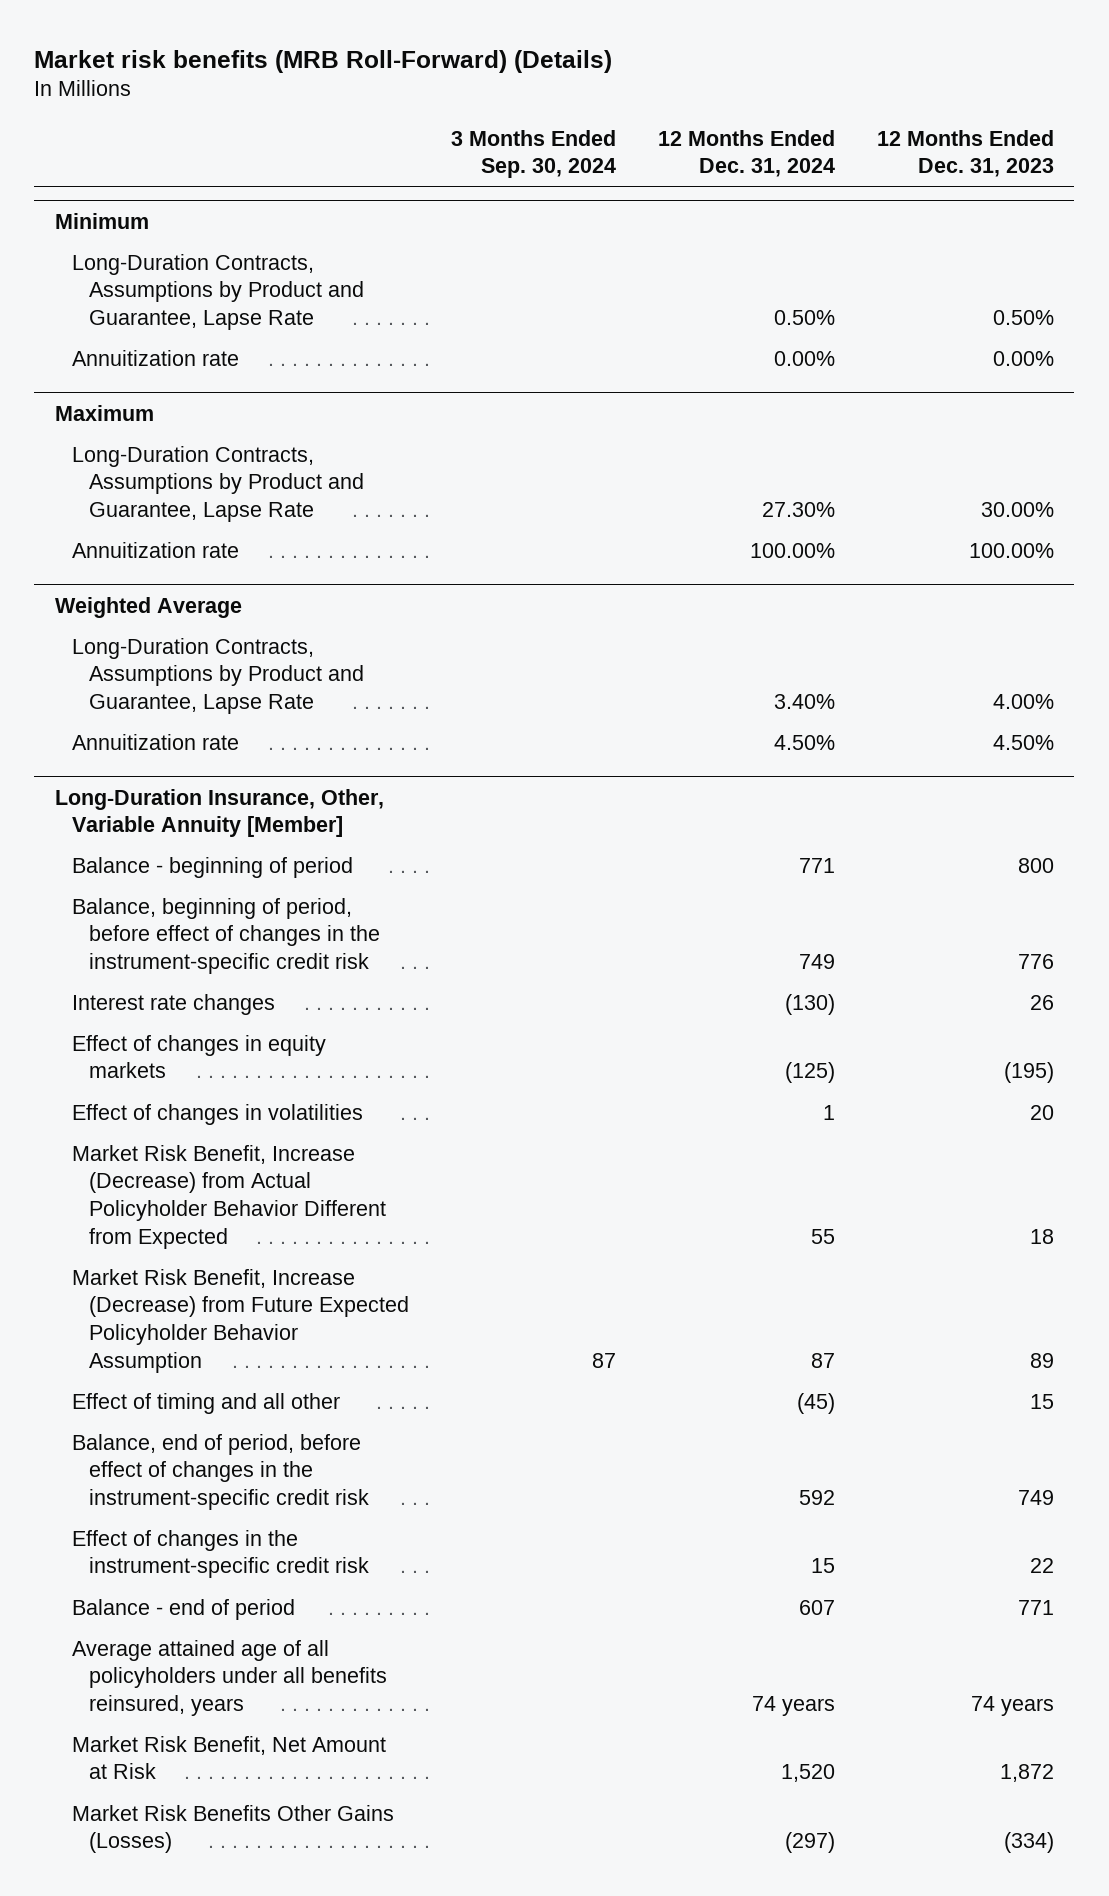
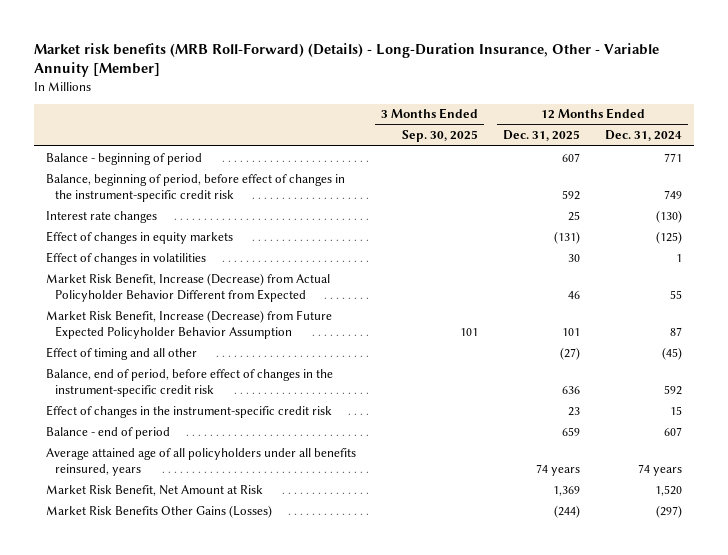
- Market risk benefits (MRB Roll-Forward) (Details)
+ Market risk benefits (MRB Roll-Forward) (Details) - Long-Duration Insurance, Other - Variable Annuity [Member]
- | 3 Months Ended Sep. 30, 2024 | 12 Months Ended Dec. 31, 2024 | 12 Months Ended Dec. 31, 2023
+ | 3 Months Ended Sep. 30, 2025 | 12 Months Ended Dec. 31, 2025 | 12 Months Ended Dec. 31, 2024
- Minimum
- Long-Duration Contracts, Assumptions by Product and Guarantee, Lapse Rate | | 0.50% | 0.50%
- Annuitization rate | | 0.00% | 0.00%
- Maximum
- Long-Duration Contracts, Assumptions by Product and Guarantee, Lapse Rate | | 27.30% | 30.00%
- Annuitization rate | | 100.00% | 100.00%
- Weighted Average
- Long-Duration Contracts, Assumptions by Product and Guarantee, Lapse Rate | | 3.40% | 4.00%
- Annuitization rate | | 4.50% | 4.50%
- Long-Duration Insurance, Other, Variable Annuity [Member]

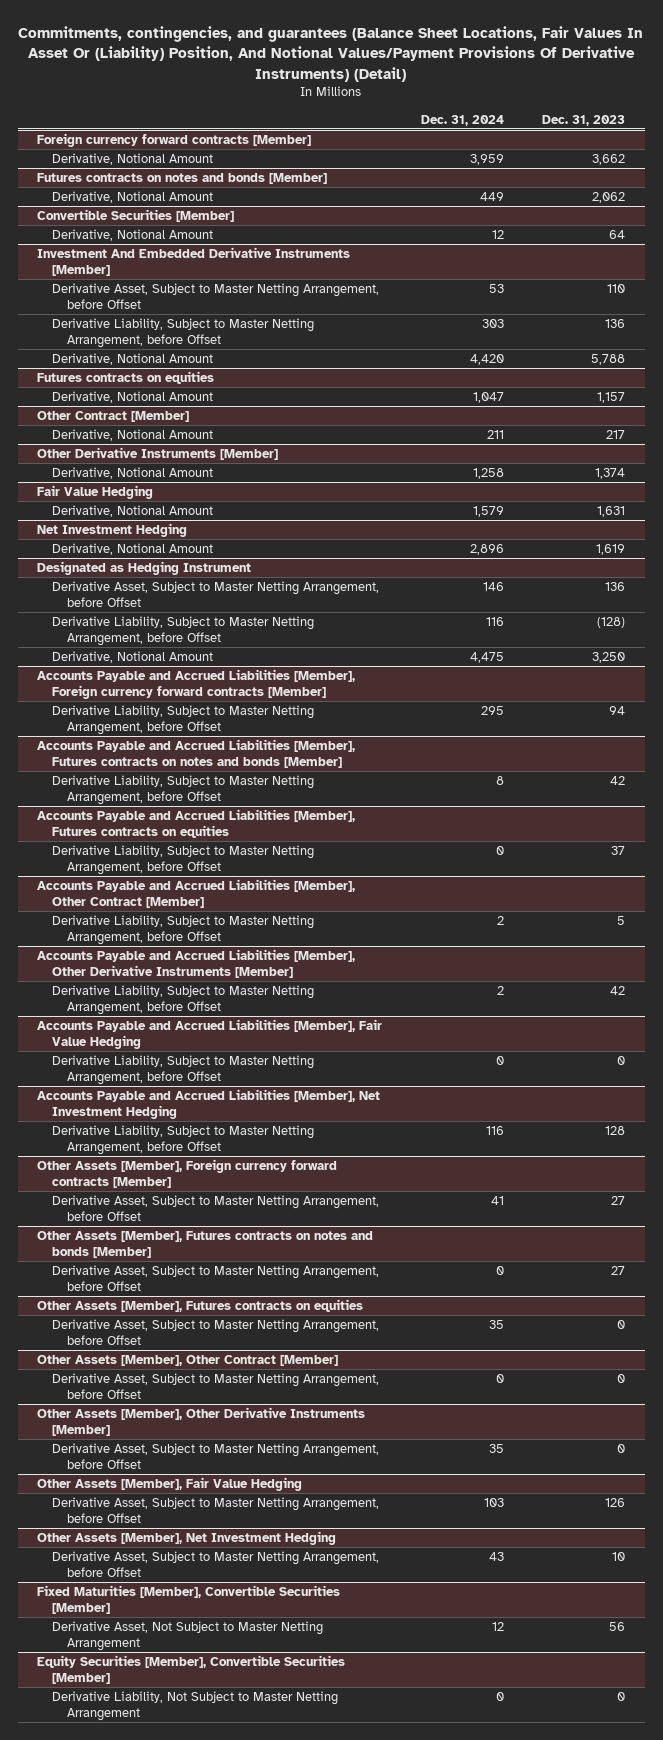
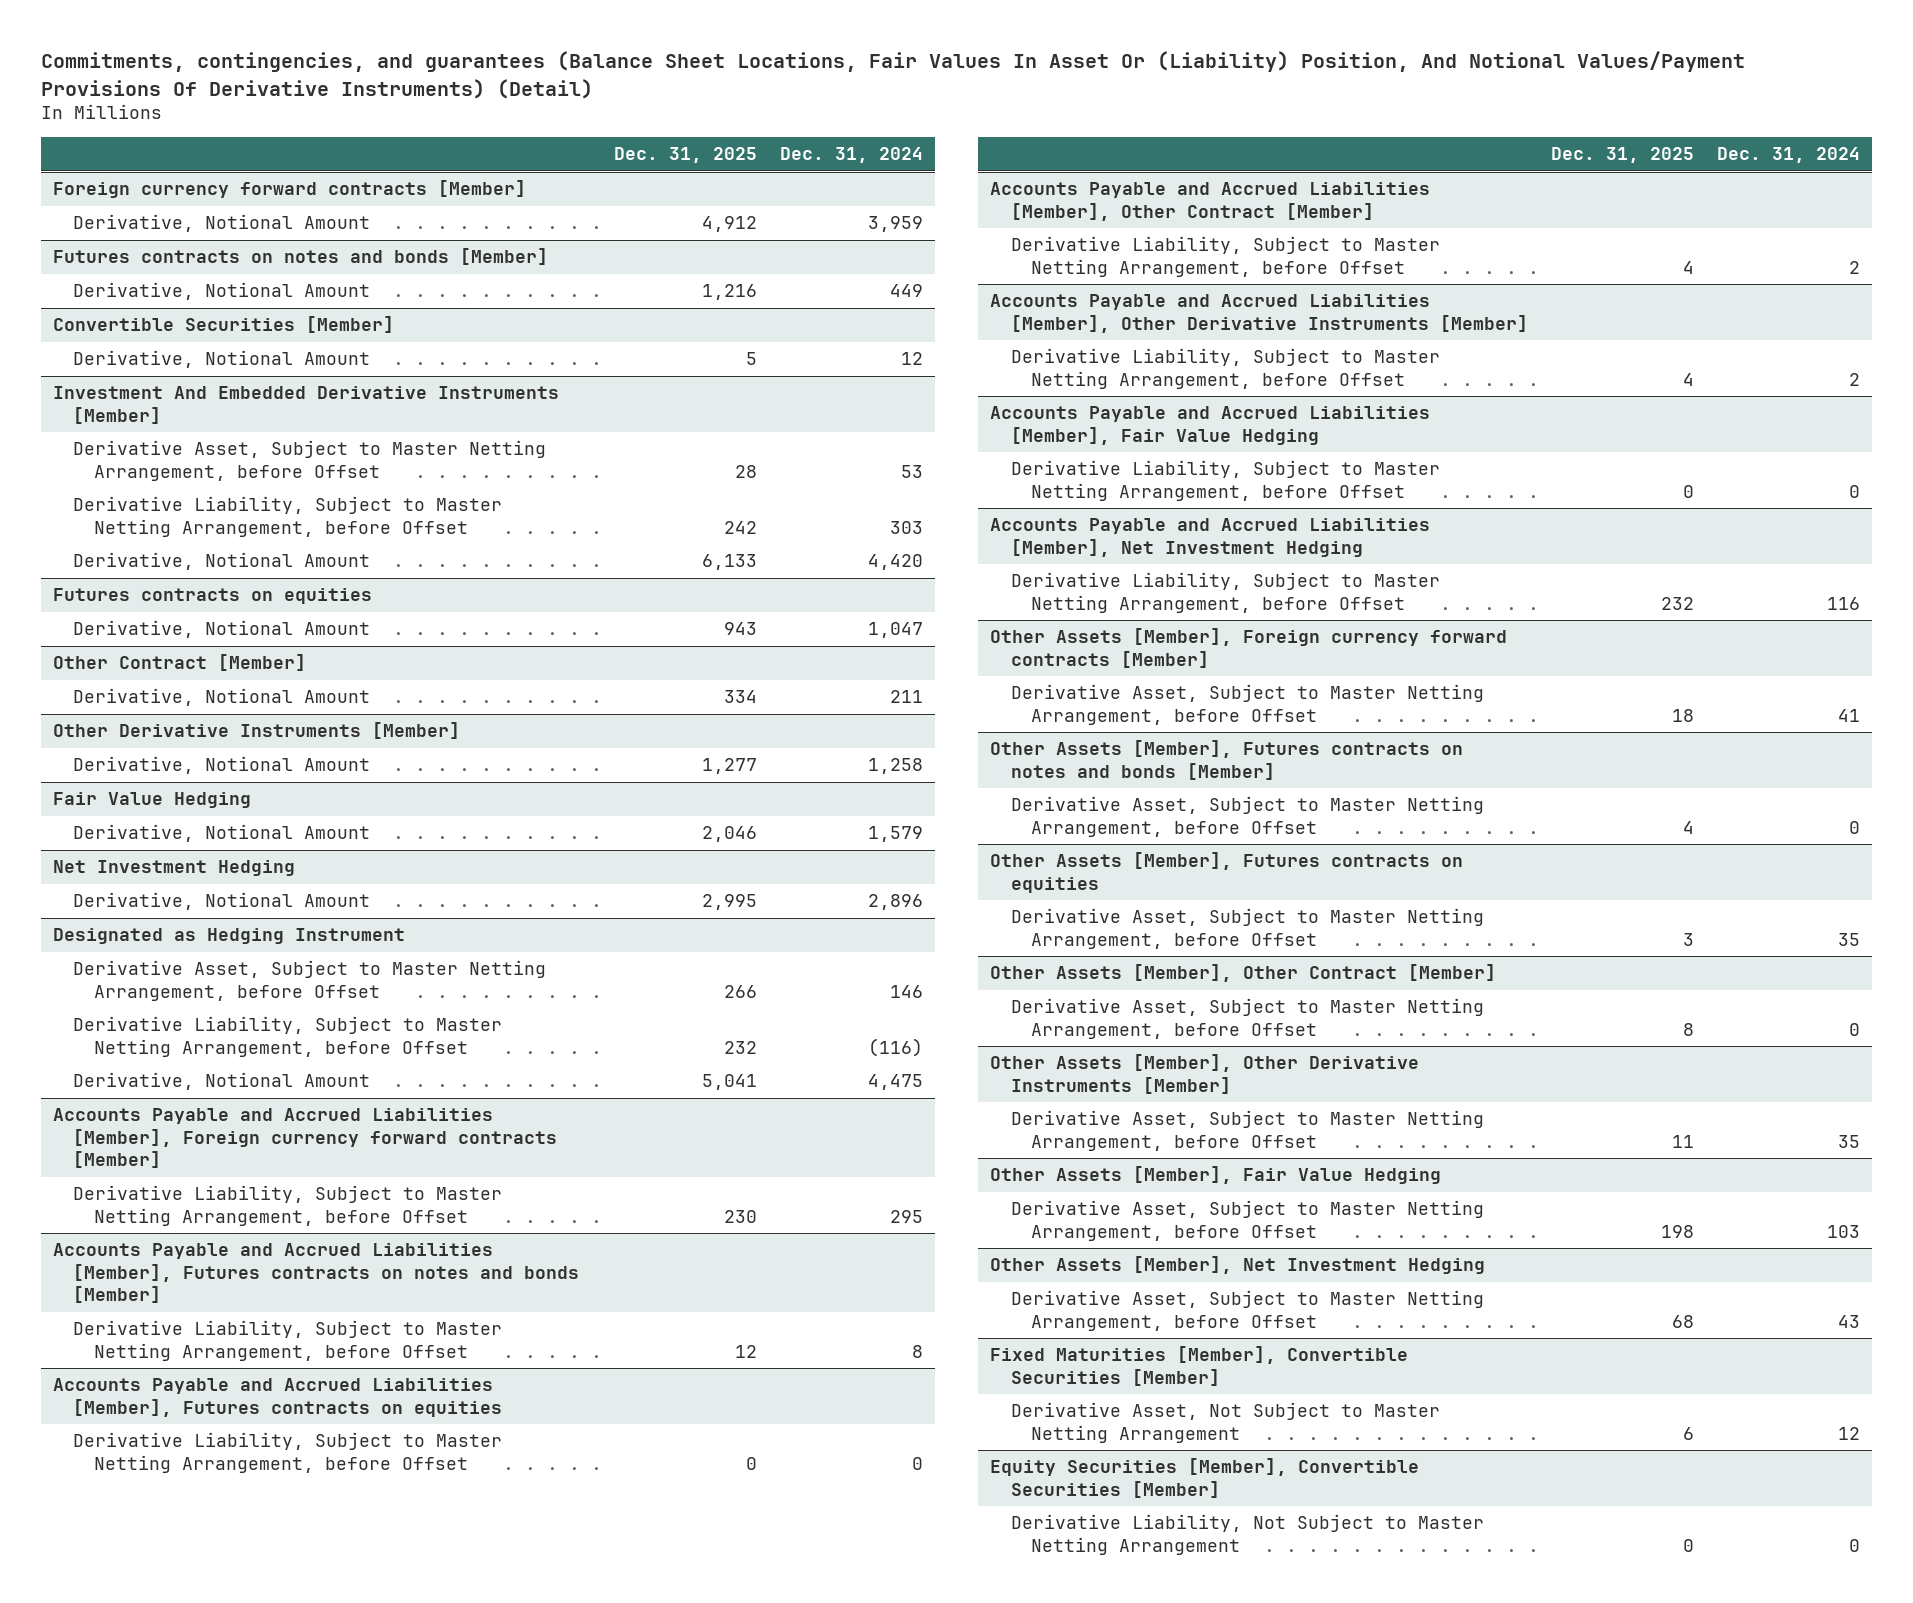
- | Dec. 31, 2024 | Dec. 31, 2023
+ | Dec. 31, 2025 | Dec. 31, 2024
@ Designated as Hedging Instrument
- Derivative Liability, Subject to Master Netting Arrangement, before Offset | 116 | (128)
+ Derivative Liability, Subject to Master Netting Arrangement, before Offset | 232 | (116)

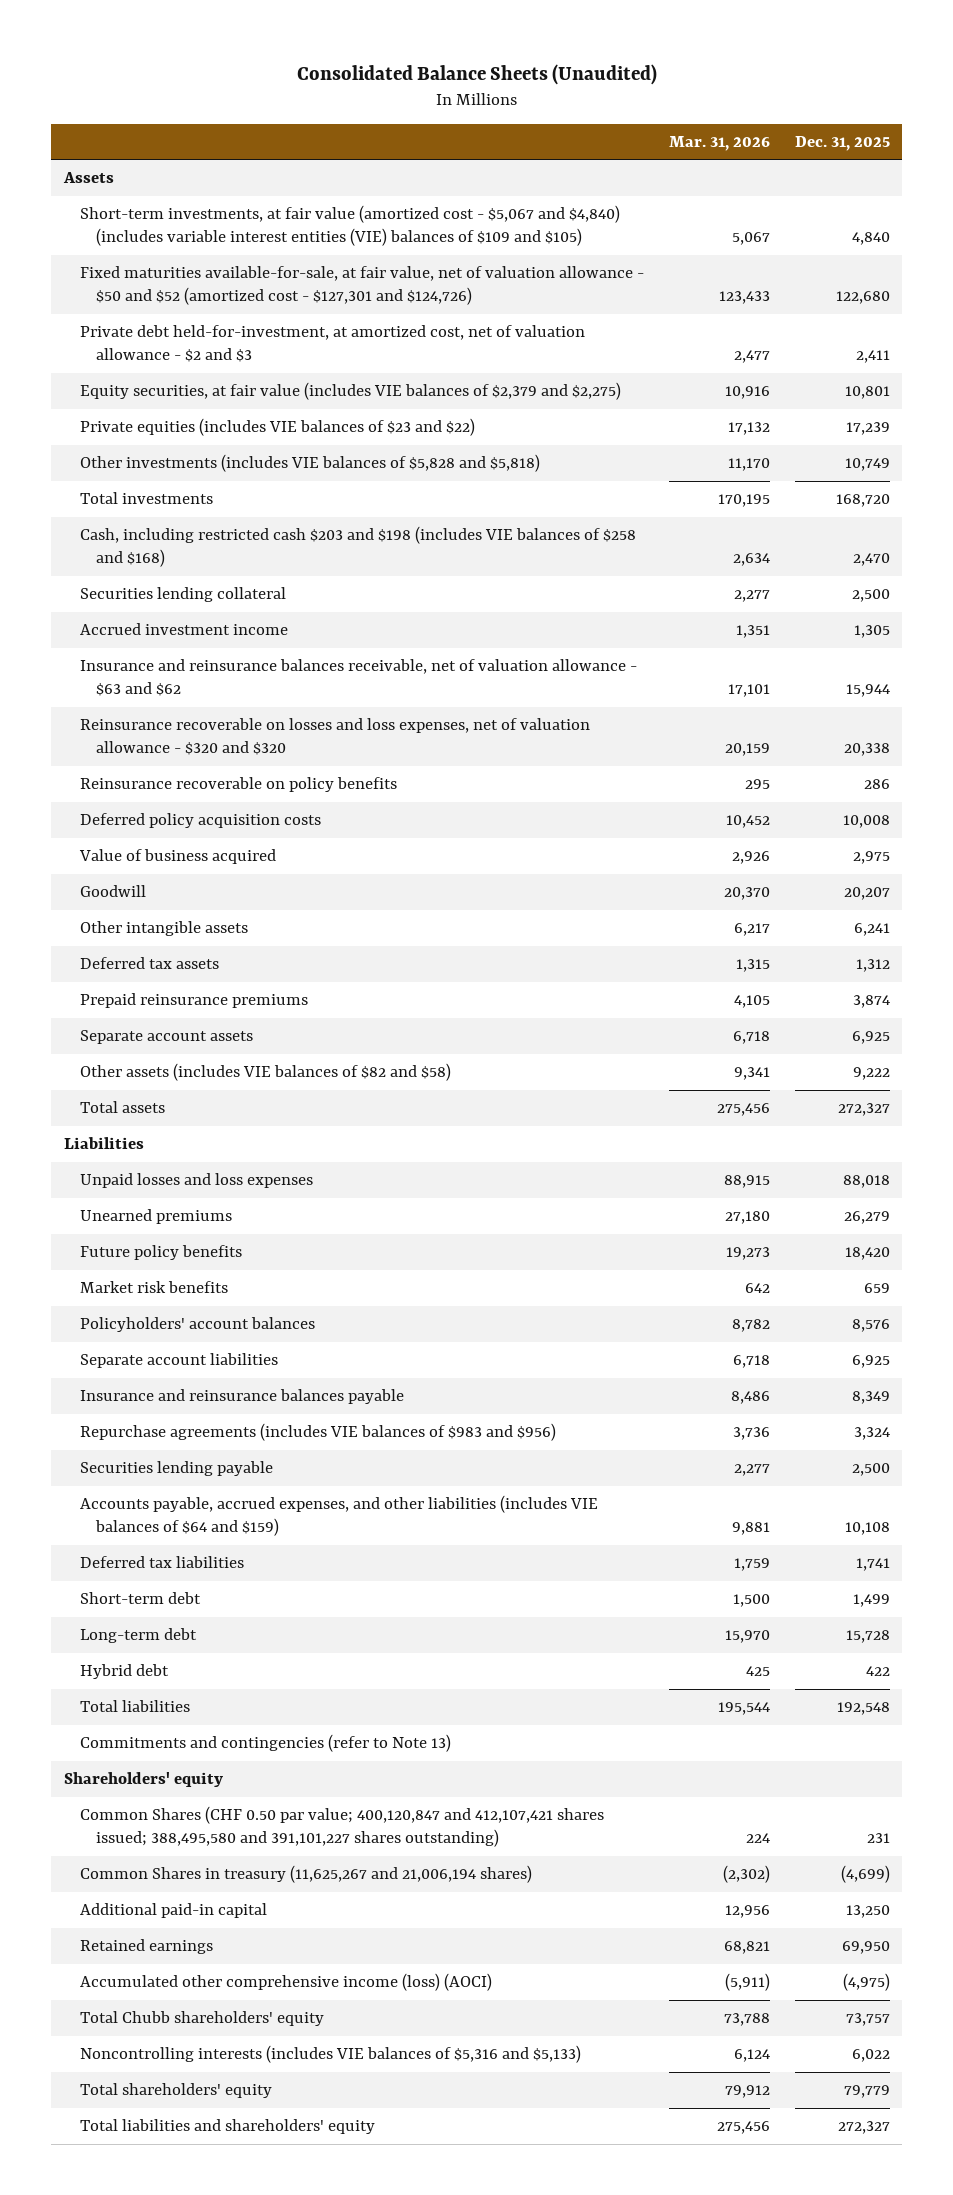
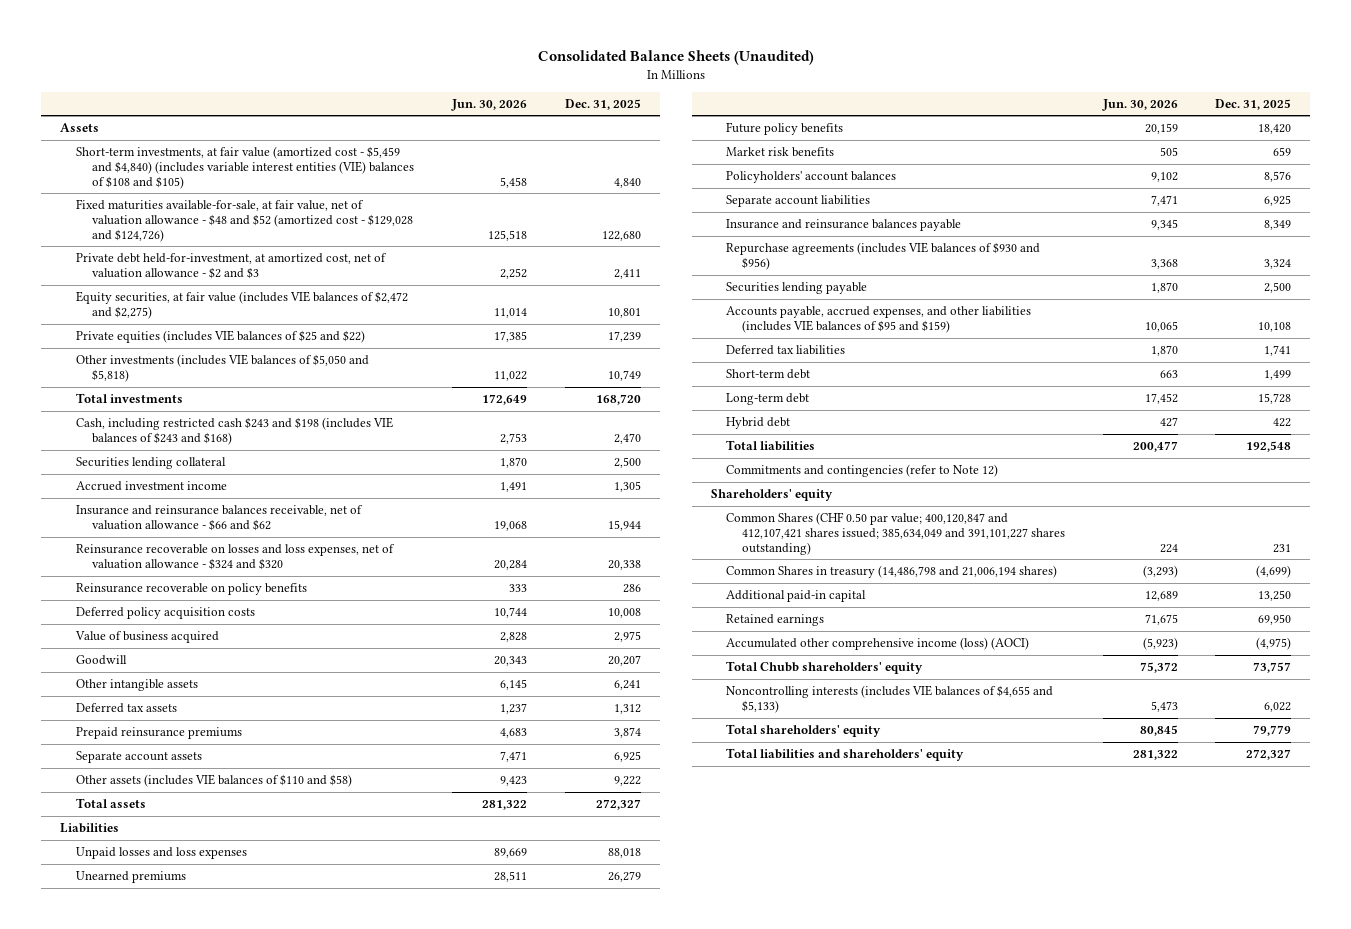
- | Mar. 31, 2026 | Dec. 31, 2025
+ | Jun. 30, 2026 | Dec. 31, 2025
- Short-term investments, at fair value (amortized cost - $5,067 and $4,840) (includes variable interest entities (VIE) balances of $109 and $105) | 5,067 | 4,840
- Fixed maturities available-for-sale, at fair value, net of valuation allowance - $50 and $52 (amortized cost - $127,301 and $124,726) | 123,433 | 122,680
+ Short-term investments, at fair value (amortized cost - $5,459 and $4,840) (includes variable interest entities (VIE) balances of $108 and $105) | 5,458 | 4,840
+ Fixed maturities available-for-sale, at fair value, net of valuation allowance - $48 and $52 (amortized cost - $129,028 and $124,726) | 125,518 | 122,680
- Equity securities, at fair value (includes VIE balances of $2,379 and $2,275) | 10,916 | 10,801
- Private equities (includes VIE balances of $23 and $22) | 17,132 | 17,239
- Other investments (includes VIE balances of $5,828 and $5,818) | 11,170 | 10,749
+ Equity securities, at fair value (includes VIE balances of $2,472 and $2,275) | 11,014 | 10,801
+ Private equities (includes VIE balances of $25 and $22) | 17,385 | 17,239
+ Other investments (includes VIE balances of $5,050 and $5,818) | 11,022 | 10,749
- Cash, including restricted cash $203 and $198 (includes VIE balances of $258 and $168) | 2,634 | 2,470
+ Cash, including restricted cash $243 and $198 (includes VIE balances of $243 and $168) | 2,753 | 2,470
- Insurance and reinsurance balances receivable, net of valuation allowance - $63 and $62 | 17,101 | 15,944
- Reinsurance recoverable on losses and loss expenses, net of valuation allowance - $320 and $320 | 20,159 | 20,338
+ Insurance and reinsurance balances receivable, net of valuation allowance - $66 and $62 | 19,068 | 15,944
+ Reinsurance recoverable on losses and loss expenses, net of valuation allowance - $324 and $320 | 20,284 | 20,338
- Other assets (includes VIE balances of $82 and $58) | 9,341 | 9,222
+ Other assets (includes VIE balances of $110 and $58) | 9,423 | 9,222
- Repurchase agreements (includes VIE balances of $983 and $956) | 3,736 | 3,324
+ Repurchase agreements (includes VIE balances of $930 and $956) | 3,368 | 3,324
- Accounts payable, accrued expenses, and other liabilities (includes VIE balances of $64 and $159) | 9,881 | 10,108
+ Accounts payable, accrued expenses, and other liabilities (includes VIE balances of $95 and $159) | 10,065 | 10,108
- Commitments and contingencies (refer to Note 13)
+ Commitments and contingencies (refer to Note 12)
- Common Shares (CHF 0.50 par value; 400,120,847 and 412,107,421 shares issued; 388,495,580 and 391,101,227 shares outstanding) | 224 | 231
- Common Shares in treasury (11,625,267 and 21,006,194 shares) | (2,302) | (4,699)
+ Common Shares (CHF 0.50 par value; 400,120,847 and 412,107,421 shares issued; 385,634,049 and 391,101,227 shares outstanding) | 224 | 231
+ Common Shares in treasury (14,486,798 and 21,006,194 shares) | (3,293) | (4,699)
- Noncontrolling interests (includes VIE balances of $5,316 and $5,133) | 6,124 | 6,022
+ Noncontrolling interests (includes VIE balances of $4,655 and $5,133) | 5,473 | 6,022

